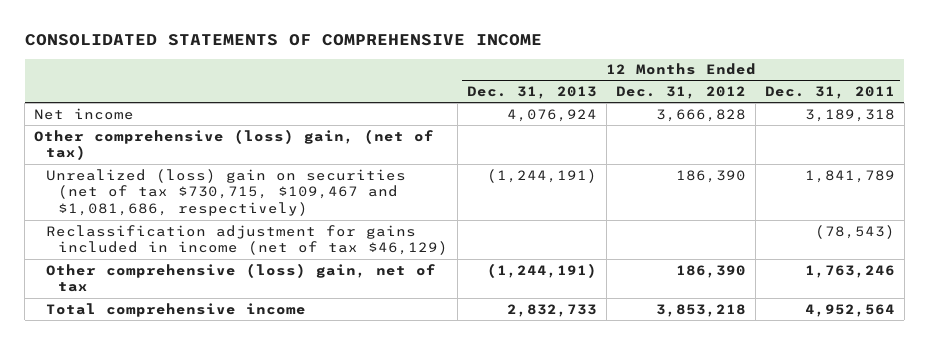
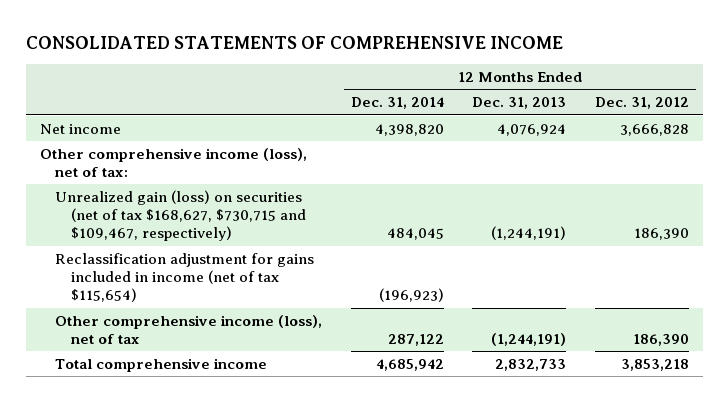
- | 12 Months Ended Dec. 31, 2013 | 12 Months Ended Dec. 31, 2012 | 12 Months Ended Dec. 31, 2011
+ | 12 Months Ended Dec. 31, 2014 | 12 Months Ended Dec. 31, 2013 | 12 Months Ended Dec. 31, 2012
- Other comprehensive (loss) gain, (net of tax)
- Unrealized (loss) gain on securities (net of tax $730,715, $109,467 and $1,081,686, respectively) | (1,244,191) | 186,390 | 1,841,789
- Reclassification adjustment for gains included in income (net of tax $46,129) | | | (78,543)
- Other comprehensive (loss) gain, net of tax | (1,244,191) | 186,390 | 1,763,246
+ Other comprehensive income (loss), net of tax:
+ Unrealized gain (loss) on securities (net of tax $168,627, $730,715 and $109,467, respectively) | 484,045 | (1,244,191) | 186,390
+ Reclassification adjustment for gains included in income (net of tax $115,654) | (196,923) | |
+ Other comprehensive income (loss), net of tax | 287,122 | (1,244,191) | 186,390

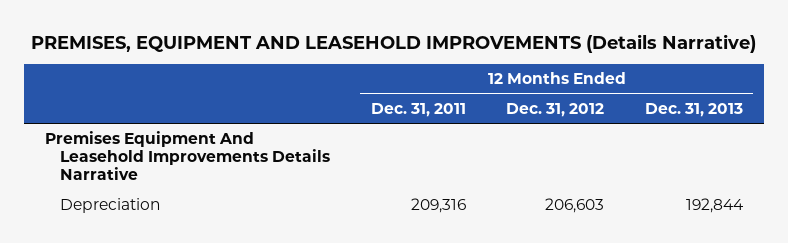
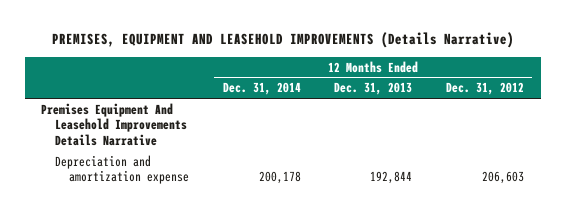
- | 12 Months Ended Dec. 31, 2011 | 12 Months Ended Dec. 31, 2012 | 12 Months Ended Dec. 31, 2013
+ | 12 Months Ended Dec. 31, 2014 | 12 Months Ended Dec. 31, 2013 | 12 Months Ended Dec. 31, 2012
- Depreciation | 209,316 | 206,603 | 192,844
+ Depreciation and amortization expense | 200,178 | 192,844 | 206,603

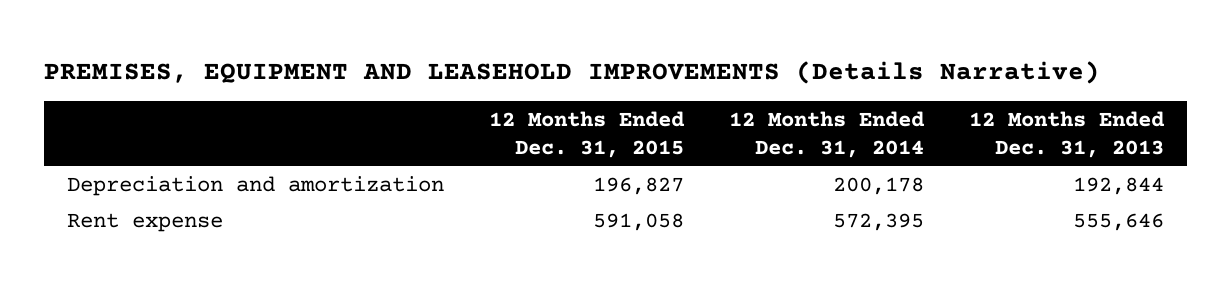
- | 12 Months Ended Dec. 31, 2014 | 12 Months Ended Dec. 31, 2013 | 12 Months Ended Dec. 31, 2012
+ | 12 Months Ended Dec. 31, 2015 | 12 Months Ended Dec. 31, 2014 | 12 Months Ended Dec. 31, 2013
- Premises Equipment And Leasehold Improvements Details Narrative
- Depreciation and amortization expense | 200,178 | 192,844 | 206,603
+ Depreciation and amortization | 196,827 | 200,178 | 192,844
+ Rent expense | 591,058 | 572,395 | 555,646

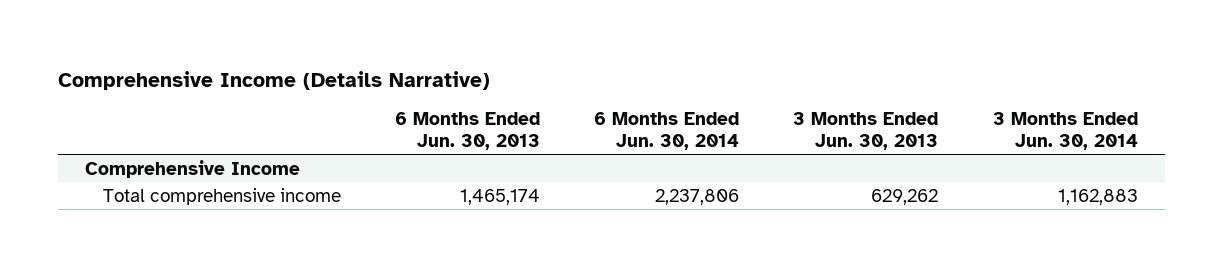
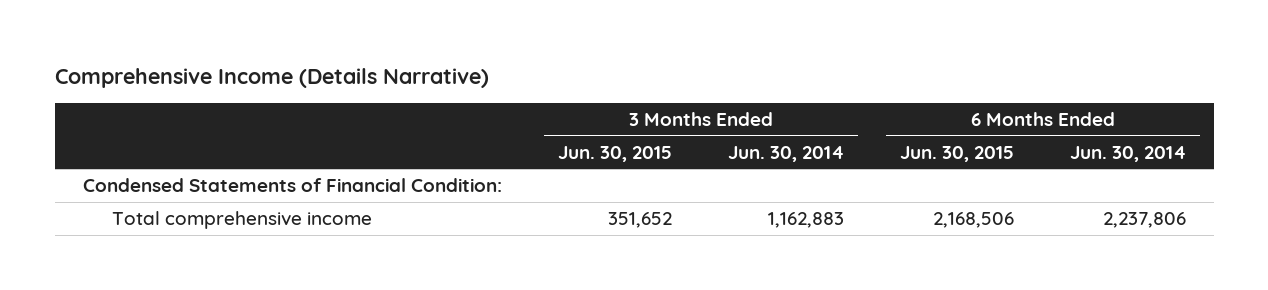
- | 6 Months Ended Jun. 30, 2013 | 6 Months Ended Jun. 30, 2014 | 3 Months Ended Jun. 30, 2013 | 3 Months Ended Jun. 30, 2014
+ | 3 Months Ended Jun. 30, 2015 | 3 Months Ended Jun. 30, 2014 | 6 Months Ended Jun. 30, 2015 | 6 Months Ended Jun. 30, 2014
- Comprehensive Income
+ Condensed Statements of Financial Condition:

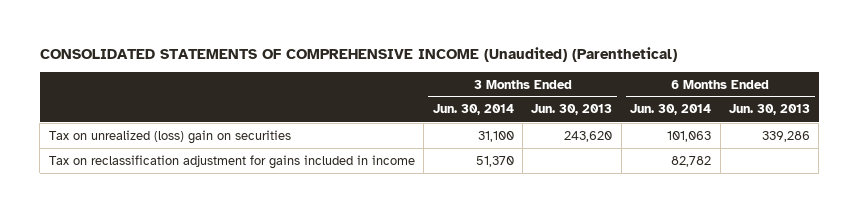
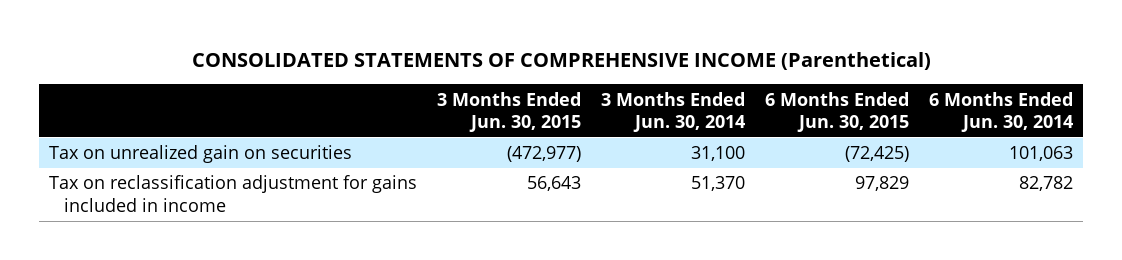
- CONSOLIDATED STATEMENTS OF COMPREHENSIVE INCOME (Unaudited) (Parenthetical)
+ CONSOLIDATED STATEMENTS OF COMPREHENSIVE INCOME (Parenthetical)
- | 3 Months Ended Jun. 30, 2014 | 3 Months Ended Jun. 30, 2013 | 6 Months Ended Jun. 30, 2014 | 6 Months Ended Jun. 30, 2013
+ | 3 Months Ended Jun. 30, 2015 | 3 Months Ended Jun. 30, 2014 | 6 Months Ended Jun. 30, 2015 | 6 Months Ended Jun. 30, 2014
- Tax on unrealized (loss) gain on securities | 31,100 | 243,620 | 101,063 | 339,286
+ Tax on unrealized gain on securities | (472,977) | 31,100 | (72,425) | 101,063

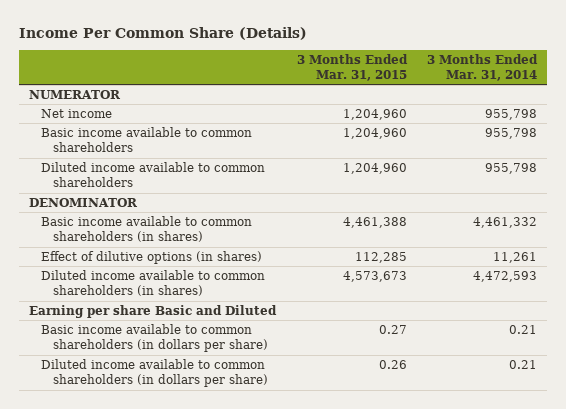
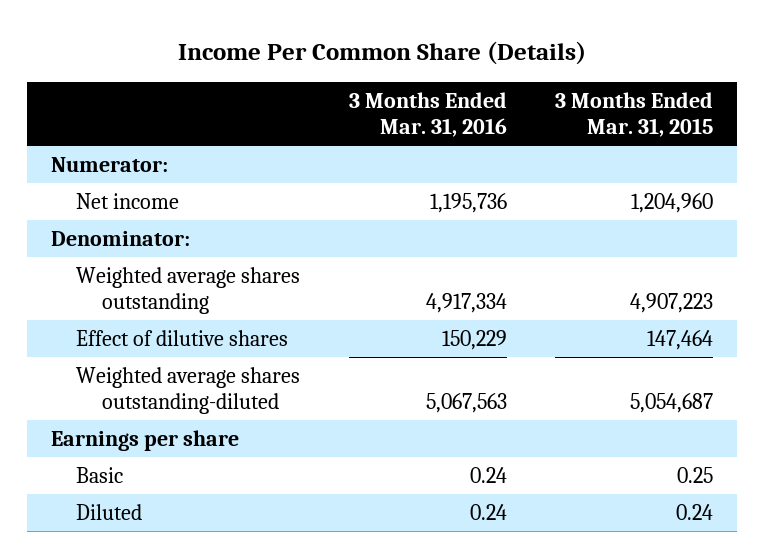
- | 3 Months Ended Mar. 31, 2015 | 3 Months Ended Mar. 31, 2014
+ | 3 Months Ended Mar. 31, 2016 | 3 Months Ended Mar. 31, 2015
- NUMERATOR
+ Numerator:
- Basic income available to common shareholders | 1,204,960 | 955,798
- Diluted income available to common shareholders | 1,204,960 | 955,798
- DENOMINATOR
- Basic income available to common shareholders (in shares) | 4,461,388 | 4,461,332
- Effect of dilutive options (in shares) | 112,285 | 11,261
- Diluted income available to common shareholders (in shares) | 4,573,673 | 4,472,593
- Earning per share Basic and Diluted
- Basic income available to common shareholders (in dollars per share) | 0.27 | 0.21
- Diluted income available to common shareholders (in dollars per share) | 0.26 | 0.21
+ Denominator:
+ Weighted average shares outstanding | 4,917,334 | 4,907,223
+ Effect of dilutive shares | 150,229 | 147,464
+ Weighted average shares outstanding-diluted | 5,067,563 | 5,054,687
+ Earnings per share
+ Basic | 0.24 | 0.25
+ Diluted | 0.24 | 0.24

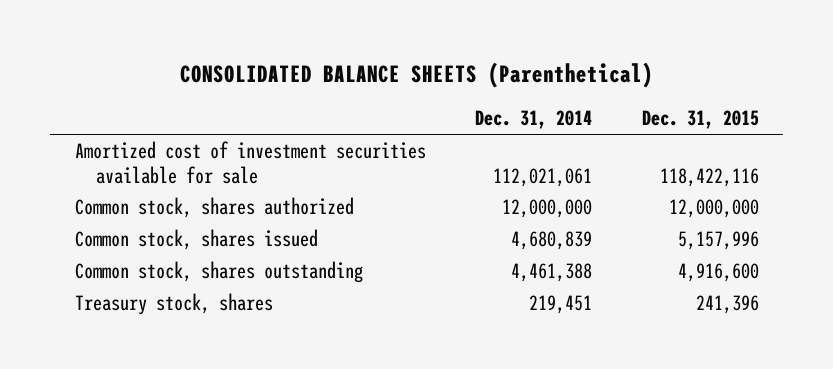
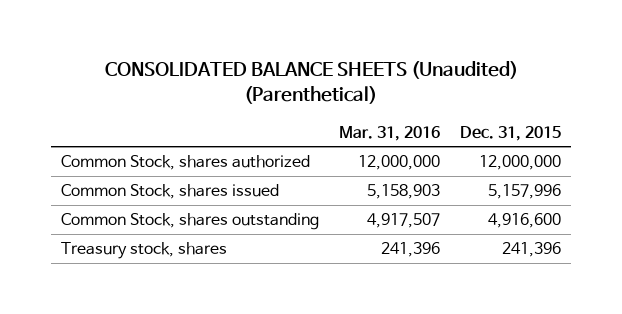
- CONSOLIDATED BALANCE SHEETS (Parenthetical)
+ CONSOLIDATED BALANCE SHEETS (Unaudited) (Parenthetical)
- | Dec. 31, 2014 | Dec. 31, 2015
+ | Mar. 31, 2016 | Dec. 31, 2015
- Amortized cost of investment securities available for sale | 112,021,061 | 118,422,116
- Common stock, shares authorized | 12,000,000 | 12,000,000
- Common stock, shares issued | 4,680,839 | 5,157,996
- Common stock, shares outstanding | 4,461,388 | 4,916,600
+ Common Stock, shares authorized | 12,000,000 | 12,000,000
+ Common Stock, shares issued | 5,158,903 | 5,157,996
+ Common Stock, shares outstanding | 4,917,507 | 4,916,600

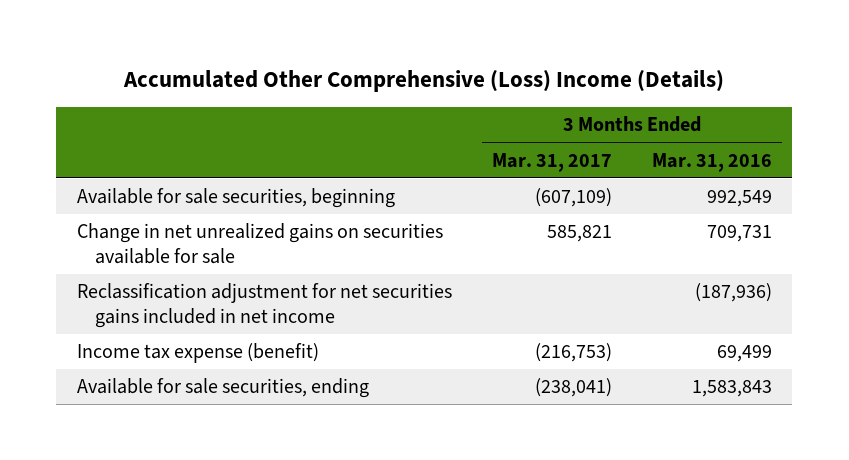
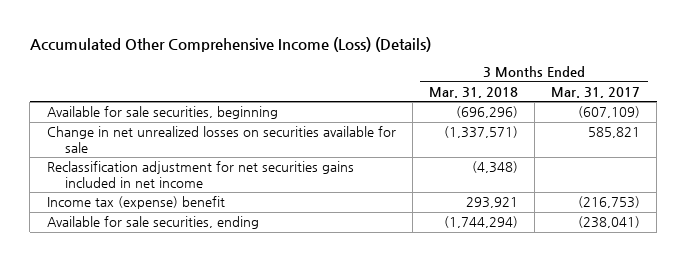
- Accumulated Other Comprehensive (Loss) Income (Details)
+ Accumulated Other Comprehensive Income (Loss) (Details)
- | 3 Months Ended Mar. 31, 2017 | 3 Months Ended Mar. 31, 2016
+ | 3 Months Ended Mar. 31, 2018 | 3 Months Ended Mar. 31, 2017
- Change in net unrealized gains on securities available for sale | 585,821 | 709,731
+ Change in net unrealized losses on securities available for sale | (1,337,571) | 585,821
- Income tax expense (benefit) | (216,753) | 69,499
+ Income tax (expense) benefit | 293,921 | (216,753)

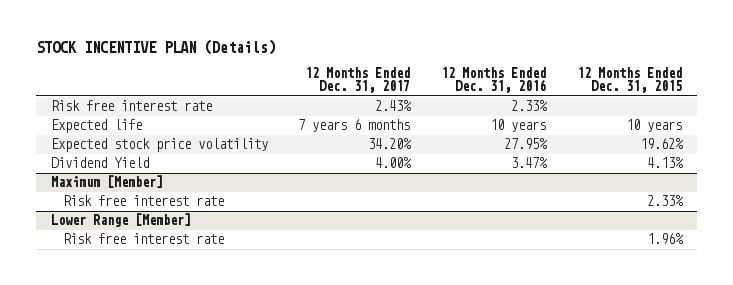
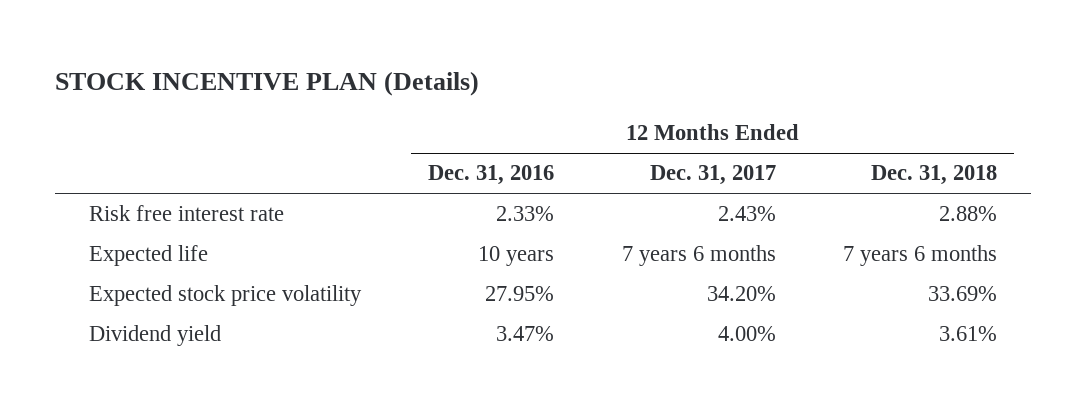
- | 12 Months Ended Dec. 31, 2017 | 12 Months Ended Dec. 31, 2016 | 12 Months Ended Dec. 31, 2015
+ | 12 Months Ended Dec. 31, 2016 | 12 Months Ended Dec. 31, 2017 | 12 Months Ended Dec. 31, 2018
- Dividend Yield | 4.00% | 3.47% | 4.13%
- Maximum [Member]
- Risk free interest rate | | | 2.33%
- Lower Range [Member]
- Risk free interest rate | | | 1.96%
+ Dividend yield | 3.47% | 4.00% | 3.61%

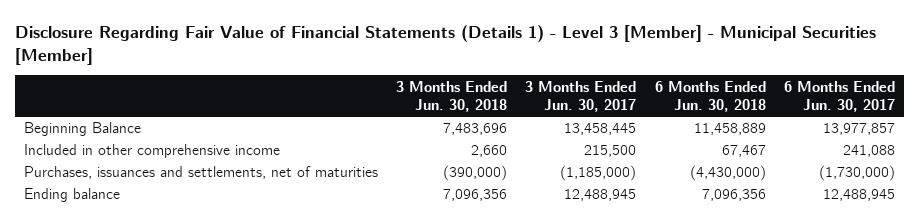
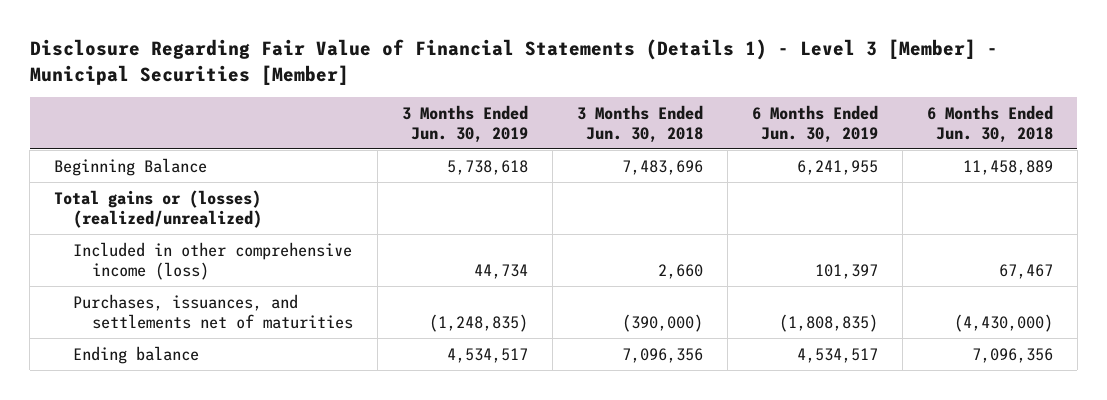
- | 3 Months Ended Jun. 30, 2018 | 3 Months Ended Jun. 30, 2017 | 6 Months Ended Jun. 30, 2018 | 6 Months Ended Jun. 30, 2017
+ | 3 Months Ended Jun. 30, 2019 | 3 Months Ended Jun. 30, 2018 | 6 Months Ended Jun. 30, 2019 | 6 Months Ended Jun. 30, 2018
- Included in other comprehensive income | 2,660 | 215,500 | 67,467 | 241,088
- Purchases, issuances and settlements, net of maturities | (390,000) | (1,185,000) | (4,430,000) | (1,730,000)
+ Total gains or (losses) (realized/unrealized)
+ Included in other comprehensive income (loss) | 44,734 | 2,660 | 101,397 | 67,467
+ Purchases, issuances, and settlements net of maturities | (1,248,835) | (390,000) | (1,808,835) | (4,430,000)

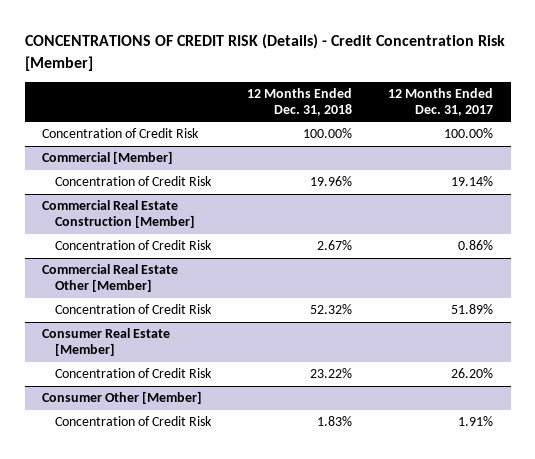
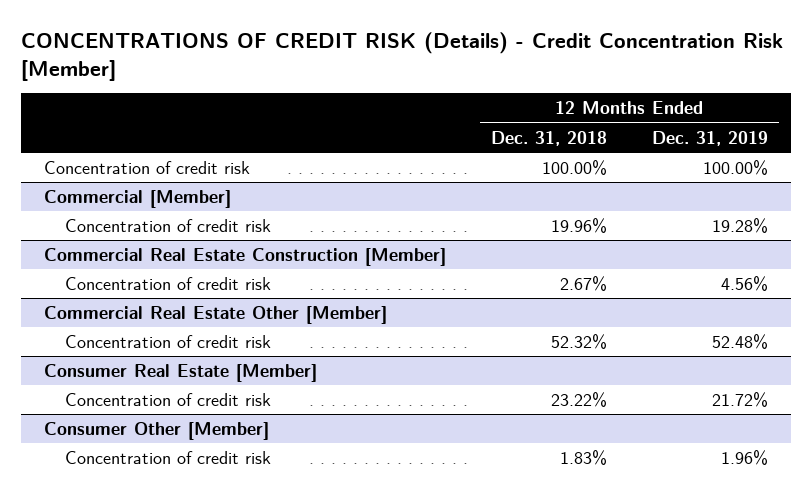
- | 12 Months Ended Dec. 31, 2018 | 12 Months Ended Dec. 31, 2017
+ | 12 Months Ended Dec. 31, 2018 | 12 Months Ended Dec. 31, 2019
- Concentration of Credit Risk | 100.00% | 100.00%
+ Concentration of credit risk | 100.00% | 100.00%
@ Commercial [Member]
- Concentration of Credit Risk | 19.96% | 19.14%
+ Concentration of credit risk | 19.96% | 19.28%
@ Commercial Real Estate Construction [Member]
- Concentration of Credit Risk | 2.67% | 0.86%
+ Concentration of credit risk | 2.67% | 4.56%
@ Commercial Real Estate Other [Member]
- Concentration of Credit Risk | 52.32% | 51.89%
+ Concentration of credit risk | 52.32% | 52.48%
@ Consumer Real Estate [Member]
- Concentration of Credit Risk | 23.22% | 26.20%
+ Concentration of credit risk | 23.22% | 21.72%
@ Consumer Other [Member]
- Concentration of Credit Risk | 1.83% | 1.91%
+ Concentration of credit risk | 1.83% | 1.96%

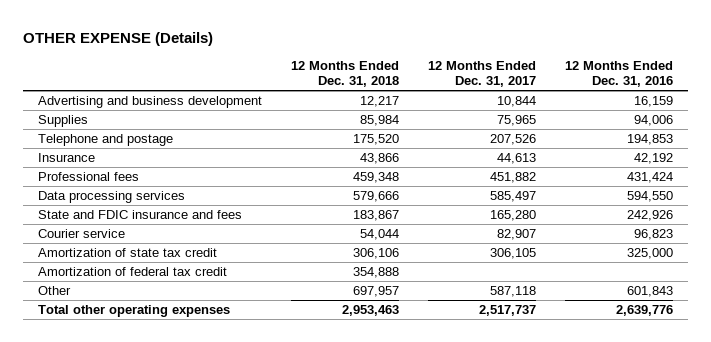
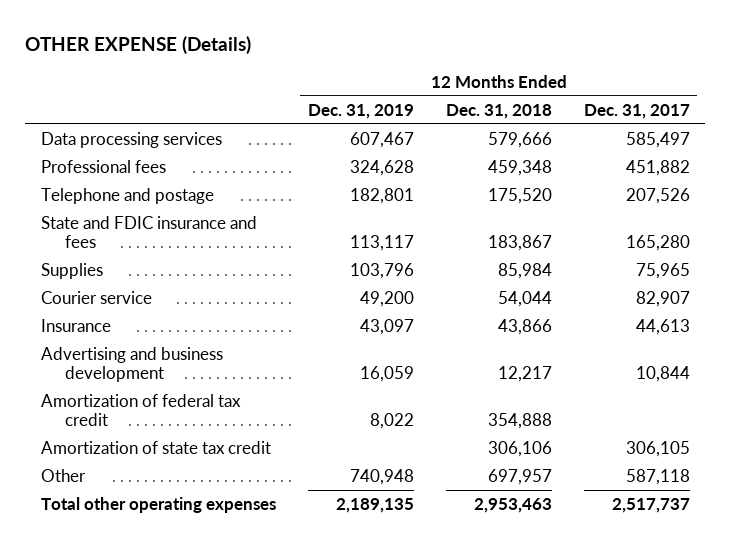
- | 12 Months Ended Dec. 31, 2018 | 12 Months Ended Dec. 31, 2017 | 12 Months Ended Dec. 31, 2016
+ | 12 Months Ended Dec. 31, 2019 | 12 Months Ended Dec. 31, 2018 | 12 Months Ended Dec. 31, 2017
moved down: Professional fees | 324,628 | 459,348 | 451,882
moved down: Telephone and postage | 182,801 | 175,520 | 207,526
moved down: Supplies | 103,796 | 85,984 | 75,965
moved down: Insurance | 43,097 | 43,866 | 44,613
moved down: Advertising and business development | 16,059 | 12,217 | 10,844
moved down: Amortization of state tax credit | | 306,106 | 306,105

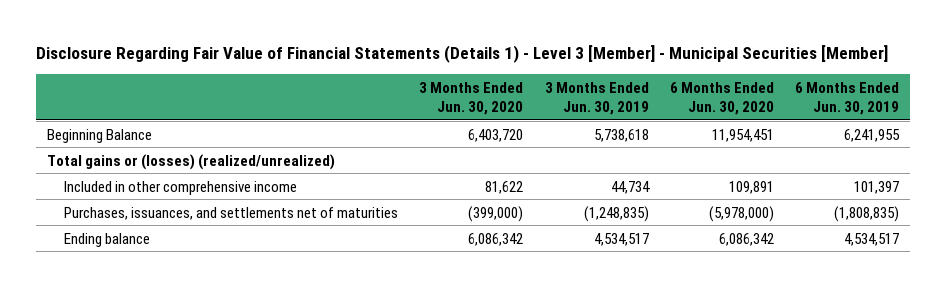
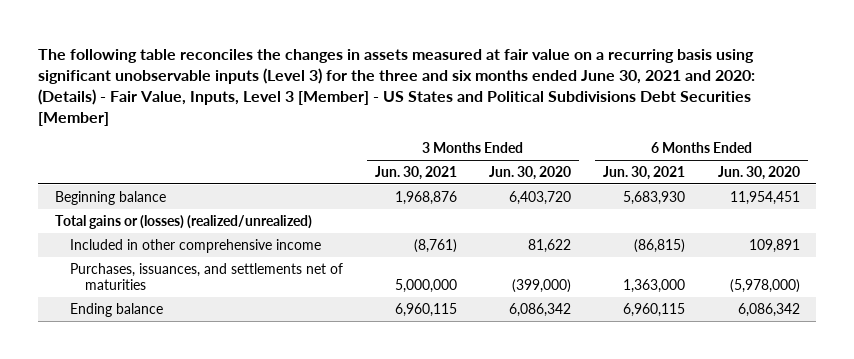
- Disclosure Regarding Fair Value of Financial Statements (Details 1) - Level 3 [Member] - Municipal Securities [Member]
+ The following table reconciles the changes in assets measured at fair value on a recurring basis using significant unobservable inputs (Level 3) for the three and six months ended June 30, 2021 and 2020: (Details) - Fair Value, Inputs, Level 3 [Member] - US States and Political Subdivisions Debt Securities [Member]
- | 3 Months Ended Jun. 30, 2020 | 3 Months Ended Jun. 30, 2019 | 6 Months Ended Jun. 30, 2020 | 6 Months Ended Jun. 30, 2019
+ | 3 Months Ended Jun. 30, 2021 | 3 Months Ended Jun. 30, 2020 | 6 Months Ended Jun. 30, 2021 | 6 Months Ended Jun. 30, 2020
- Beginning Balance | 6,403,720 | 5,738,618 | 11,954,451 | 6,241,955
+ Beginning balance | 1,968,876 | 6,403,720 | 5,683,930 | 11,954,451

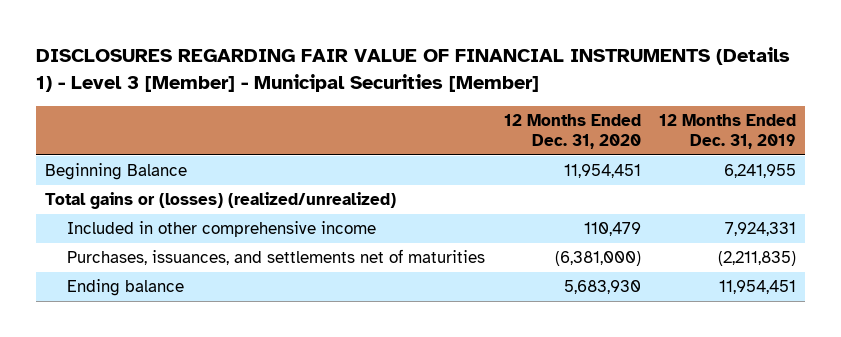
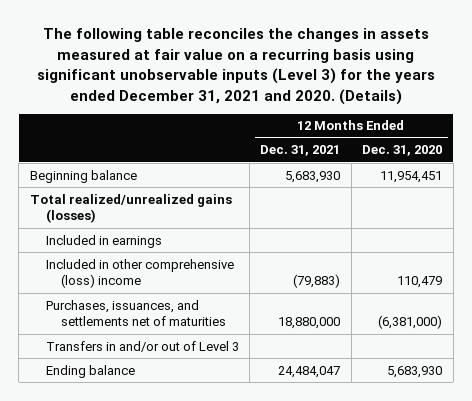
- DISCLOSURES REGARDING FAIR VALUE OF FINANCIAL INSTRUMENTS (Details 1) - Level 3 [Member] - Municipal Securities [Member]
+ The following table reconciles the changes in assets measured at fair value on a recurring basis using significant unobservable inputs (Level 3) for the years ended December 31, 2021 and 2020. (Details)
- | 12 Months Ended Dec. 31, 2020 | 12 Months Ended Dec. 31, 2019
+ | 12 Months Ended Dec. 31, 2021 | 12 Months Ended Dec. 31, 2020
- Beginning Balance | 11,954,451 | 6,241,955
- Total gains or (losses) (realized/unrealized)
- Included in other comprehensive income | 110,479 | 7,924,331
+ Beginning balance | 5,683,930 | 11,954,451
+ Total realized/unrealized gains (losses)
+ Included in earnings
+ Included in other comprehensive (loss) income | (79,883) | 110,479
+ Transfers in and/or out of Level 3

